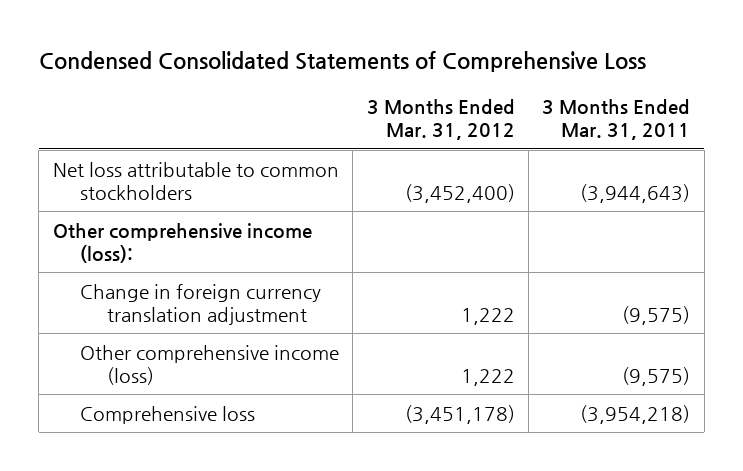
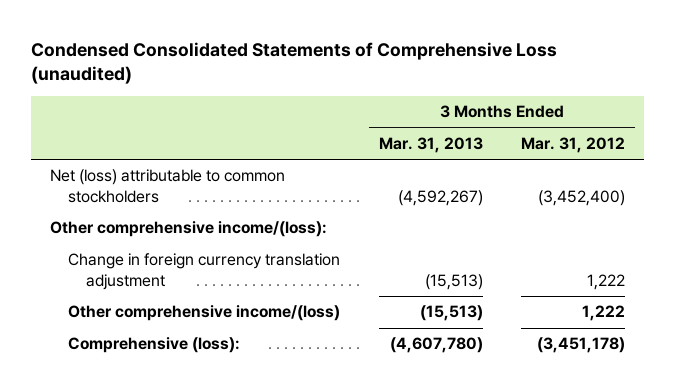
- Condensed Consolidated Statements of Comprehensive Loss
+ Condensed Consolidated Statements of Comprehensive Loss (unaudited)
- | 3 Months Ended Mar. 31, 2012 | 3 Months Ended Mar. 31, 2011
+ | 3 Months Ended Mar. 31, 2013 | 3 Months Ended Mar. 31, 2012
- Net loss attributable to common stockholders | (3,452,400) | (3,944,643)
- Other comprehensive income (loss):
+ Net (loss) attributable to common stockholders | (4,592,267) | (3,452,400)
+ Other comprehensive income/(loss):
- Other comprehensive income (loss) | 1,222 | (9,575)
- Comprehensive loss | (3,451,178) | (3,954,218)
+ Other comprehensive income/(loss) | (15,513) | 1,222
+ Comprehensive (loss): | (4,607,780) | (3,451,178)

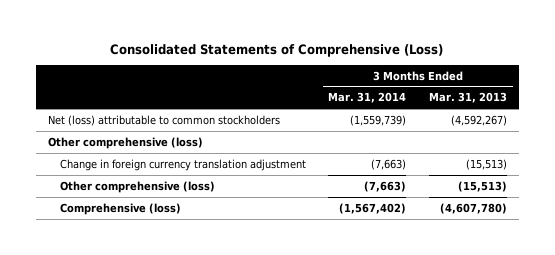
- Condensed Consolidated Statements of Comprehensive Loss (unaudited)
+ Consolidated Statements of Comprehensive (Loss)
- | 3 Months Ended Mar. 31, 2013 | 3 Months Ended Mar. 31, 2012
+ | 3 Months Ended Mar. 31, 2014 | 3 Months Ended Mar. 31, 2013
- Other comprehensive income/(loss):
+ Other comprehensive (loss)
- Other comprehensive income/(loss) | (15,513) | 1,222
- Comprehensive (loss): | (4,607,780) | (3,451,178)
+ Other comprehensive (loss) | (7,663) | (15,513)
+ Comprehensive (loss) | (1,567,402) | (4,607,780)

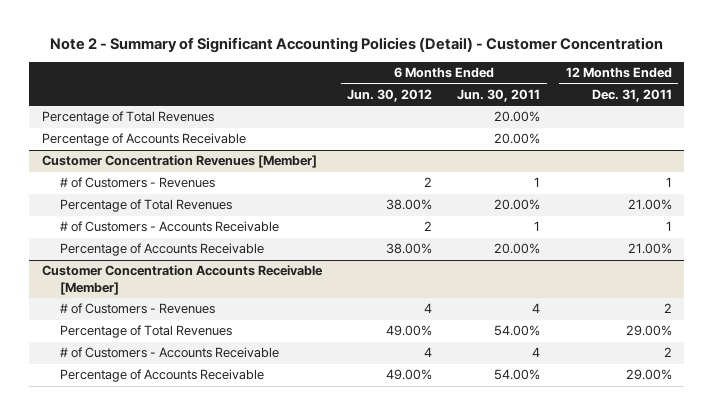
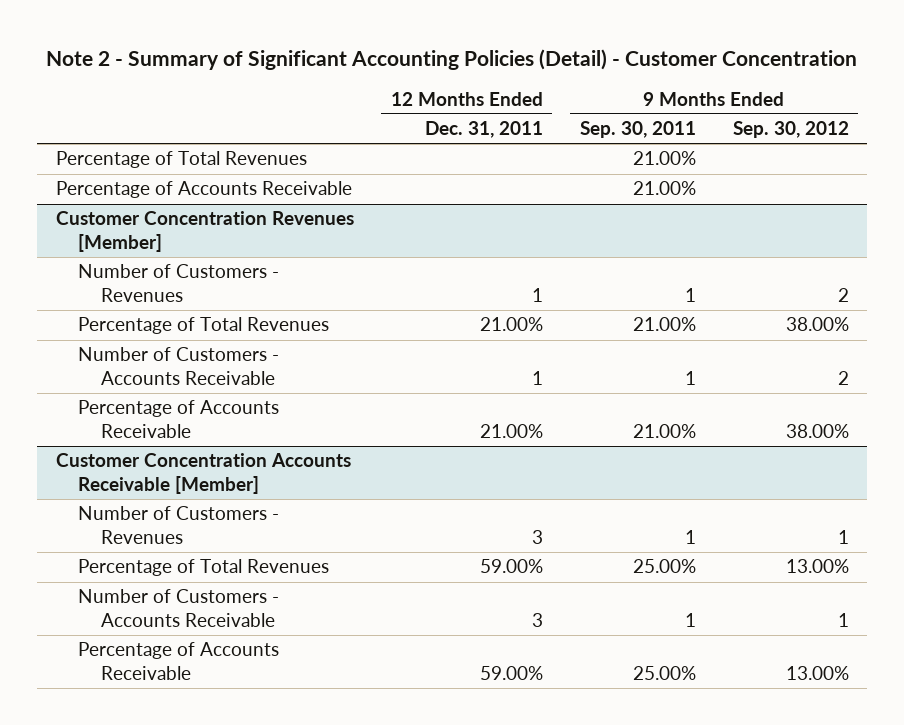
- | 6 Months Ended Jun. 30, 2012 | 6 Months Ended Jun. 30, 2011 | 12 Months Ended Dec. 31, 2011
+ | 12 Months Ended Dec. 31, 2011 | 9 Months Ended Sep. 30, 2011 | 9 Months Ended Sep. 30, 2012
@ Customer Concentration Revenues [Member]
- # of Customers - Revenues | 2 | 1 | 1
+ Number of Customers - Revenues | 1 | 1 | 2
- # of Customers - Accounts Receivable | 2 | 1 | 1
+ Number of Customers - Accounts Receivable | 1 | 1 | 2
@ Customer Concentration Accounts Receivable [Member]
- # of Customers - Revenues | 4 | 4 | 2
- Percentage of Total Revenues | 49.00% | 54.00% | 29.00%
- # of Customers - Accounts Receivable | 4 | 4 | 2
- Percentage of Accounts Receivable | 49.00% | 54.00% | 29.00%
+ Number of Customers - Revenues | 3 | 1 | 1
+ Percentage of Total Revenues | 59.00% | 25.00% | 13.00%
+ Number of Customers - Accounts Receivable | 3 | 1 | 1
+ Percentage of Accounts Receivable | 59.00% | 25.00% | 13.00%

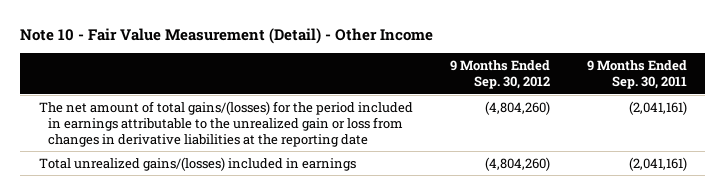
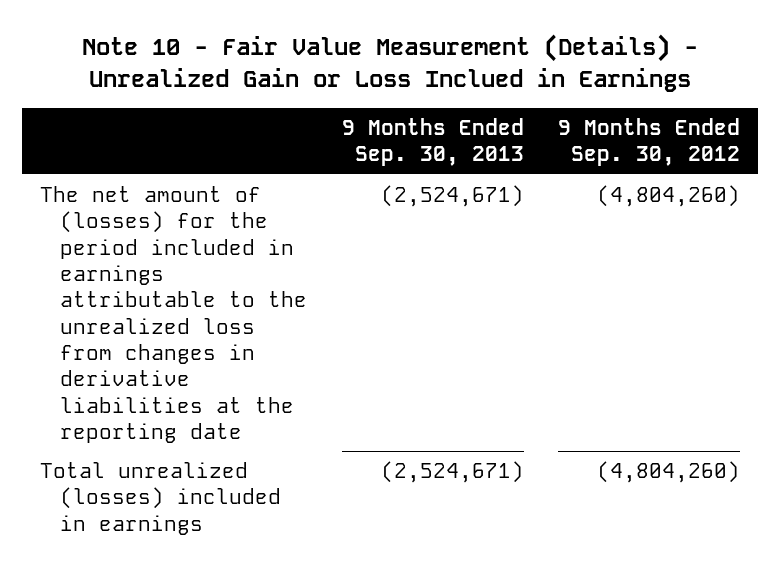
- Note 10 - Fair Value Measurement (Detail) - Other Income
+ Note 10 - Fair Value Measurement (Details) - Unrealized Gain or Loss Inclued in Earnings
- | 9 Months Ended Sep. 30, 2012 | 9 Months Ended Sep. 30, 2011
+ | 9 Months Ended Sep. 30, 2013 | 9 Months Ended Sep. 30, 2012
- The net amount of total gains/(losses) for the period included in earnings attributable to the unrealized gain or loss from changes in derivative liabilities at the reporting date | (4,804,260) | (2,041,161)
- Total unrealized gains/(losses) included in earnings | (4,804,260) | (2,041,161)
+ The net amount of (losses) for the period included in earnings attributable to the unrealized loss from changes in derivative liabilities at the reporting date | (2,524,671) | (4,804,260)
+ Total unrealized (losses) included in earnings | (2,524,671) | (4,804,260)

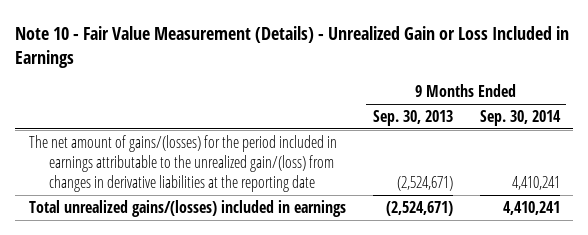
- Note 10 - Fair Value Measurement (Details) - Unrealized Gain or Loss Inclued in Earnings
+ Note 10 - Fair Value Measurement (Details) - Unrealized Gain or Loss Included in Earnings
- | 9 Months Ended Sep. 30, 2013 | 9 Months Ended Sep. 30, 2012
+ | 9 Months Ended Sep. 30, 2013 | 9 Months Ended Sep. 30, 2014
- The net amount of (losses) for the period included in earnings attributable to the unrealized loss from changes in derivative liabilities at the reporting date | (2,524,671) | (4,804,260)
- Total unrealized (losses) included in earnings | (2,524,671) | (4,804,260)
+ The net amount of gains/(losses) for the period included in earnings attributable to the unrealized gain/(loss) from changes in derivative liabilities at the reporting date | (2,524,671) | 4,410,241
+ Total unrealized gains/(losses) included in earnings | (2,524,671) | 4,410,241

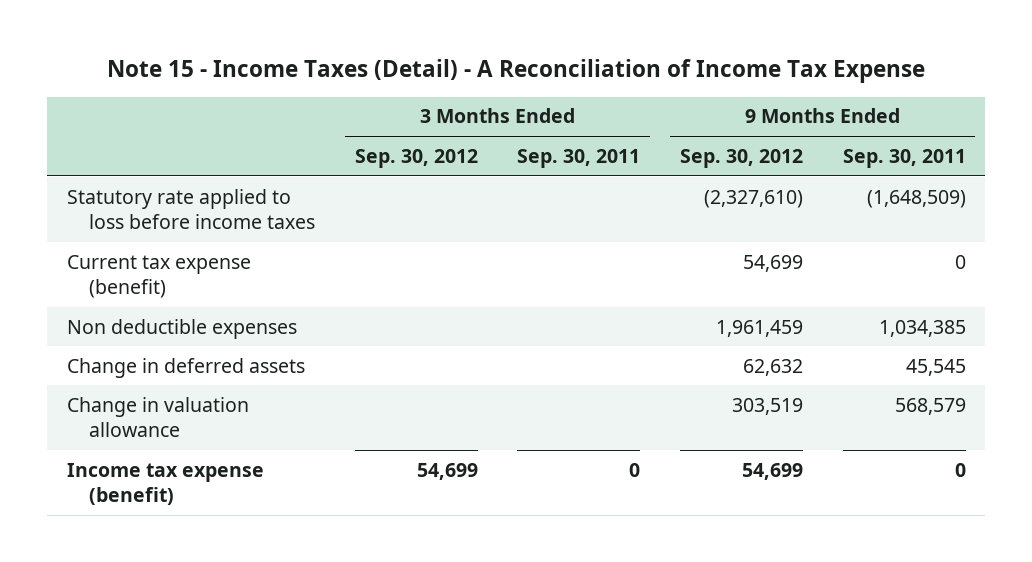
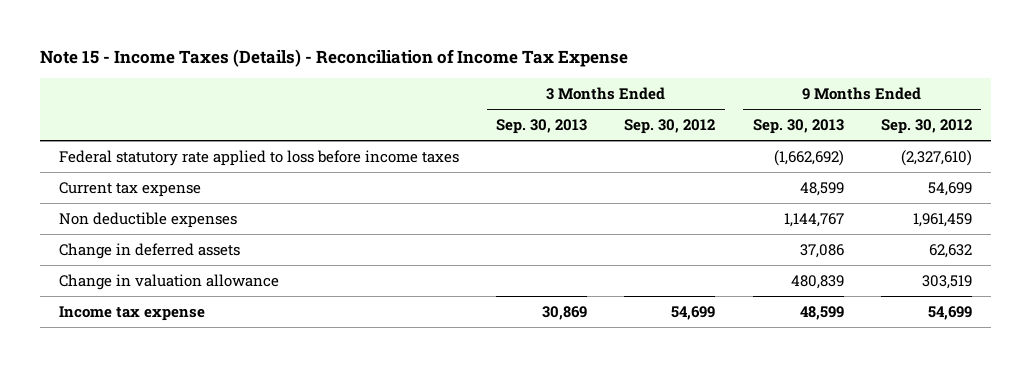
- Note 15 - Income Taxes (Detail) - A Reconciliation of Income Tax Expense
+ Note 15 - Income Taxes (Details) - Reconciliation of Income Tax Expense
- | 3 Months Ended Sep. 30, 2012 | 3 Months Ended Sep. 30, 2011 | 9 Months Ended Sep. 30, 2012 | 9 Months Ended Sep. 30, 2011
+ | 3 Months Ended Sep. 30, 2013 | 3 Months Ended Sep. 30, 2012 | 9 Months Ended Sep. 30, 2013 | 9 Months Ended Sep. 30, 2012
- Statutory rate applied to loss before income taxes | | | (2,327,610) | (1,648,509)
- Current tax expense (benefit) | | | 54,699 | 0
+ Federal statutory rate applied to loss before income taxes | | | (1,662,692) | (2,327,610)
+ Current tax expense | | | 48,599 | 54,699
- Income tax expense (benefit) | 54,699 | 0 | 54,699 | 0
+ Income tax expense | 30,869 | 54,699 | 48,599 | 54,699

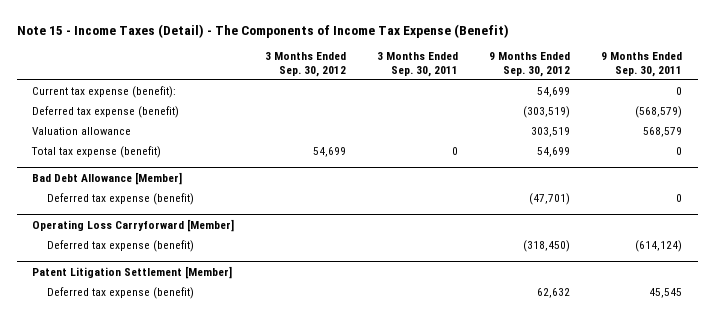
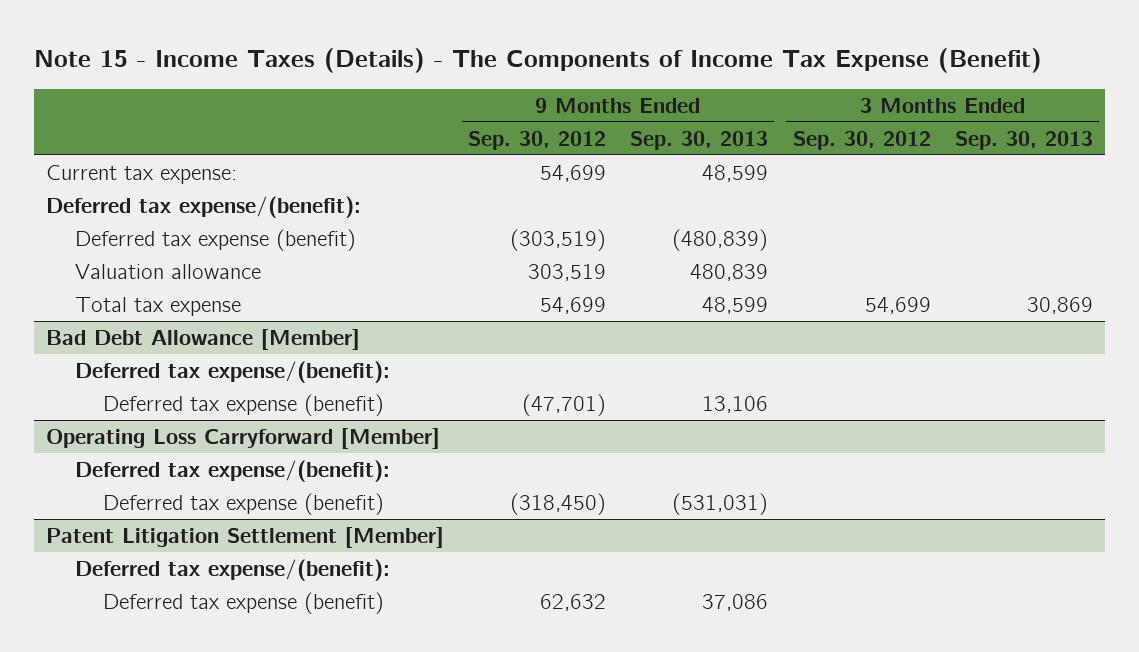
- Note 15 - Income Taxes (Detail) - The Components of Income Tax Expense (Benefit)
+ Note 15 - Income Taxes (Details) - The Components of Income Tax Expense (Benefit)
- | 3 Months Ended Sep. 30, 2012 | 3 Months Ended Sep. 30, 2011 | 9 Months Ended Sep. 30, 2012 | 9 Months Ended Sep. 30, 2011
+ | 9 Months Ended Sep. 30, 2012 | 9 Months Ended Sep. 30, 2013 | 3 Months Ended Sep. 30, 2012 | 3 Months Ended Sep. 30, 2013
- Current tax expense (benefit): | | | 54,699 | 0
+ Current tax expense: | 54,699 | 48,599 | |
+ Deferred tax expense/(benefit):
- Total tax expense (benefit) | 54,699 | 0 | 54,699 | 0
+ Total tax expense | 54,699 | 48,599 | 54,699 | 30,869
@ Bad Debt Allowance [Member]
+ Deferred tax expense/(benefit):
@ Operating Loss Carryforward [Member]
+ Deferred tax expense/(benefit):
@ Patent Litigation Settlement [Member]
+ Deferred tax expense/(benefit):

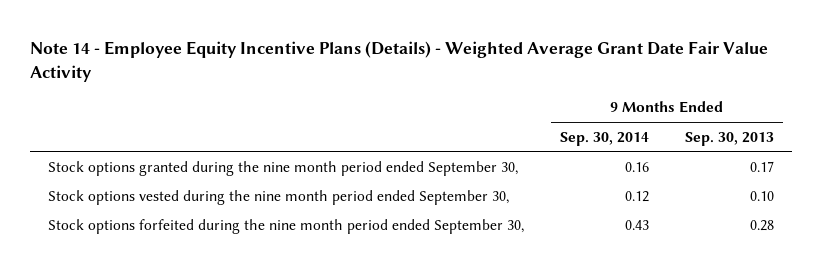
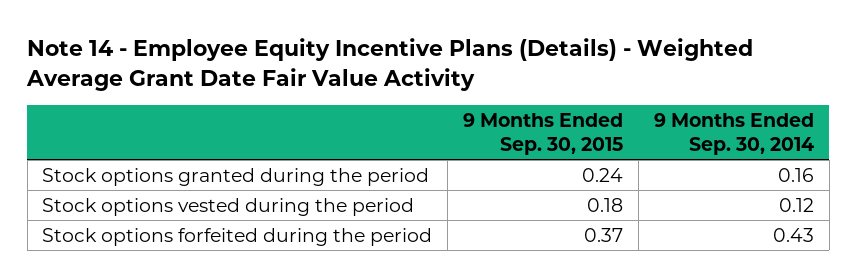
- | 9 Months Ended Sep. 30, 2014 | 9 Months Ended Sep. 30, 2013
+ | 9 Months Ended Sep. 30, 2015 | 9 Months Ended Sep. 30, 2014
- Stock options granted during the nine month period ended September 30, | 0.16 | 0.17
- Stock options vested during the nine month period ended September 30, | 0.12 | 0.10
- Stock options forfeited during the nine month period ended September 30, | 0.43 | 0.28
+ Stock options granted during the period | 0.24 | 0.16
+ Stock options vested during the period | 0.18 | 0.12
+ Stock options forfeited during the period | 0.37 | 0.43

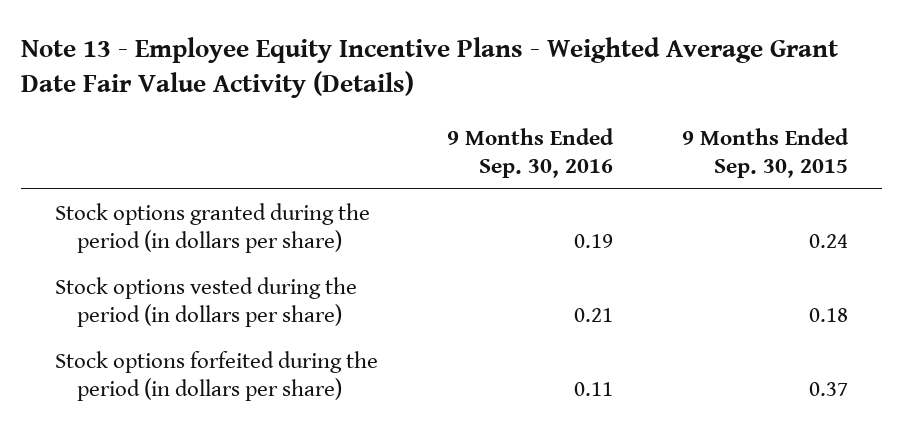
- Note 14 - Employee Equity Incentive Plans (Details) - Weighted Average Grant Date Fair Value Activity
+ Note 13 - Employee Equity Incentive Plans - Weighted Average Grant Date Fair Value Activity (Details)
- | 9 Months Ended Sep. 30, 2015 | 9 Months Ended Sep. 30, 2014
+ | 9 Months Ended Sep. 30, 2016 | 9 Months Ended Sep. 30, 2015
- Stock options granted during the period | 0.24 | 0.16
- Stock options vested during the period | 0.18 | 0.12
- Stock options forfeited during the period | 0.37 | 0.43
+ Stock options granted during the period (in dollars per share) | 0.19 | 0.24
+ Stock options vested during the period (in dollars per share) | 0.21 | 0.18
+ Stock options forfeited during the period (in dollars per share) | 0.11 | 0.37

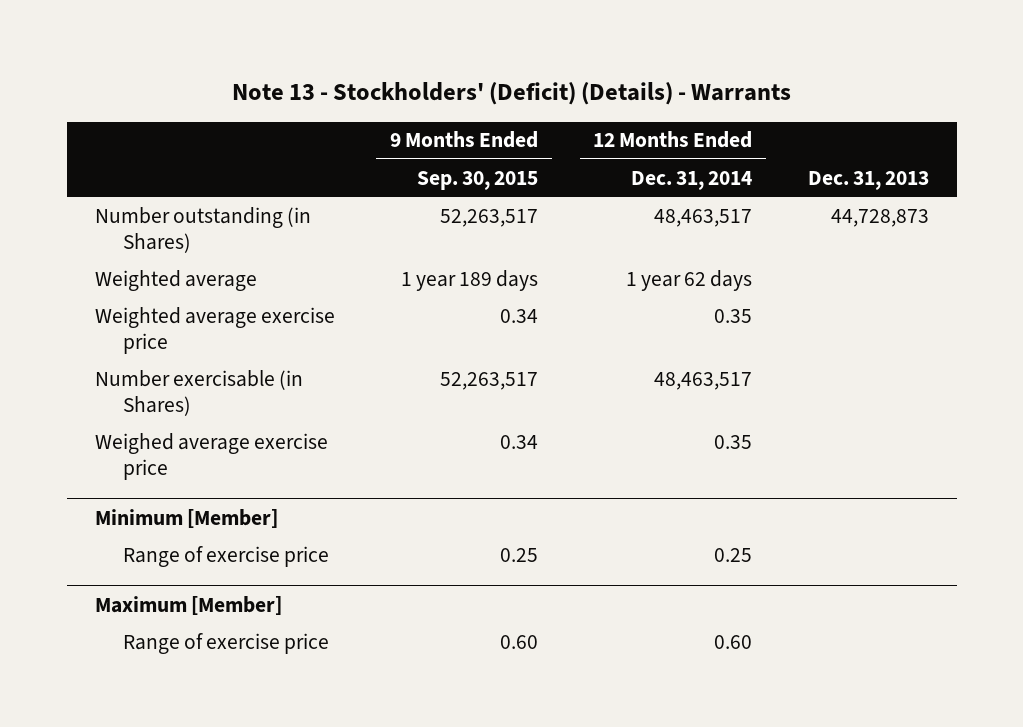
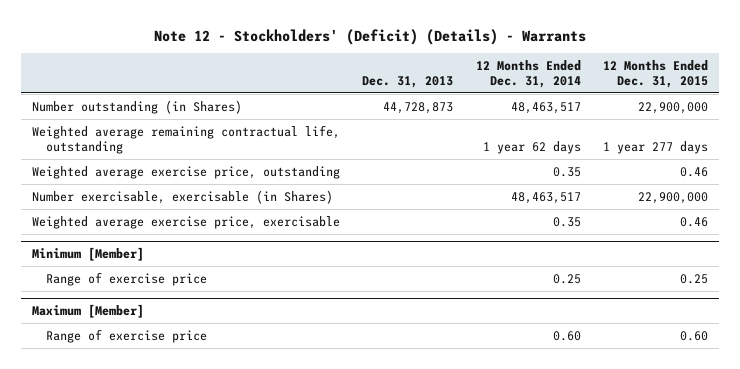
- Note 13 - Stockholders' (Deficit) (Details) - Warrants
+ Note 12 - Stockholders' (Deficit) (Details) - Warrants
- | 9 Months Ended Sep. 30, 2015 | 12 Months Ended Dec. 31, 2014 | Dec. 31, 2013
+ | Dec. 31, 2013 | 12 Months Ended Dec. 31, 2014 | 12 Months Ended Dec. 31, 2015
- Weighted average | 1 year 189 days | 1 year 62 days |
- Weighted average exercise price | 0.34 | 0.35 |
- Number exercisable (in Shares) | 52,263,517 | 48,463,517 |
- Weighed average exercise price | 0.34 | 0.35 |
+ Weighted average remaining contractual life, outstanding | | 1 year 62 days | 1 year 277 days
+ Weighted average exercise price, outstanding | | 0.35 | 0.46
+ Number exercisable, exercisable (in Shares) | | 48,463,517 | 22,900,000
+ Weighted average exercise price, exercisable | | 0.35 | 0.46

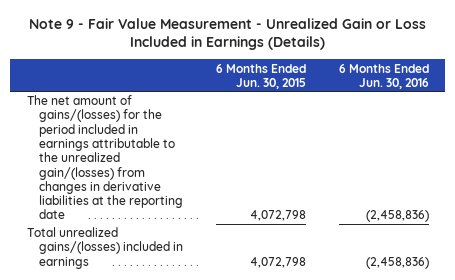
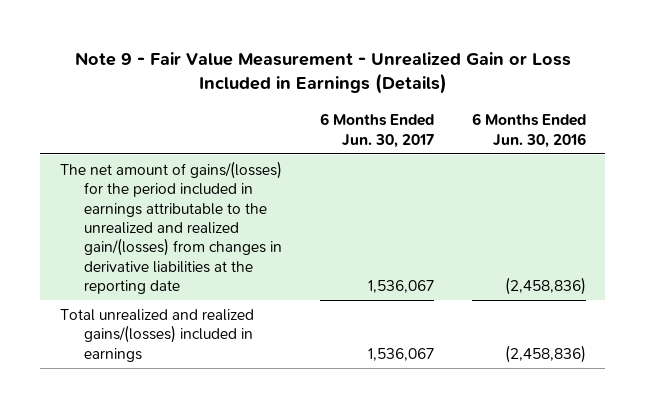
- | 6 Months Ended Jun. 30, 2015 | 6 Months Ended Jun. 30, 2016
+ | 6 Months Ended Jun. 30, 2017 | 6 Months Ended Jun. 30, 2016
- The net amount of gains/(losses) for the period included in earnings attributable to the unrealized gain/(losses) from changes in derivative liabilities at the reporting date | 4,072,798 | (2,458,836)
- Total unrealized gains/(losses) included in earnings | 4,072,798 | (2,458,836)
+ The net amount of gains/(losses) for the period included in earnings attributable to the unrealized and realized gain/(losses) from changes in derivative liabilities at the reporting date | 1,536,067 | (2,458,836)
+ Total unrealized and realized gains/(losses) included in earnings | 1,536,067 | (2,458,836)

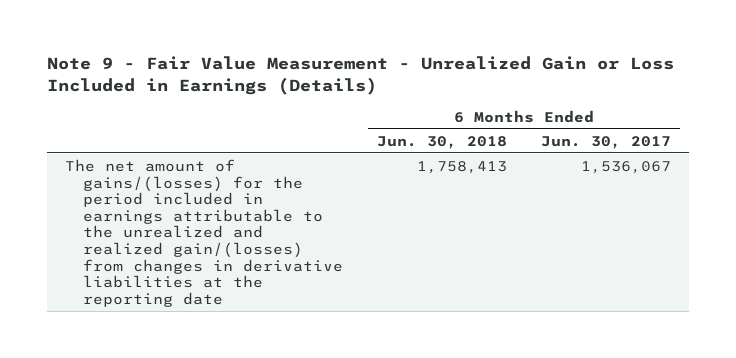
- | 6 Months Ended Jun. 30, 2017 | 6 Months Ended Jun. 30, 2016
+ | 6 Months Ended Jun. 30, 2018 | 6 Months Ended Jun. 30, 2017
- Total unrealized and realized gains/(losses) included in earnings | 1,536,067 | (2,458,836)

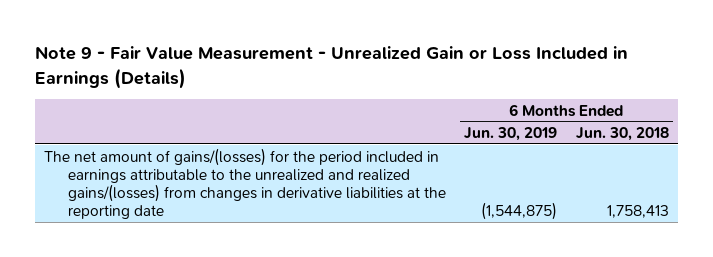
- | 6 Months Ended Jun. 30, 2018 | 6 Months Ended Jun. 30, 2017
+ | 6 Months Ended Jun. 30, 2019 | 6 Months Ended Jun. 30, 2018
- The net amount of gains/(losses) for the period included in earnings attributable to the unrealized and realized gain/(losses) from changes in derivative liabilities at the reporting date | 1,758,413 | 1,536,067
+ The net amount of gains/(losses) for the period included in earnings attributable to the unrealized and realized gains/(losses) from changes in derivative liabilities at the reporting date | (1,544,875) | 1,758,413

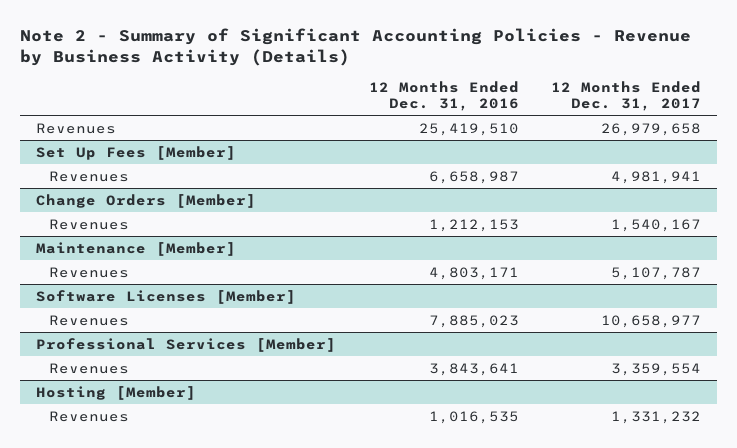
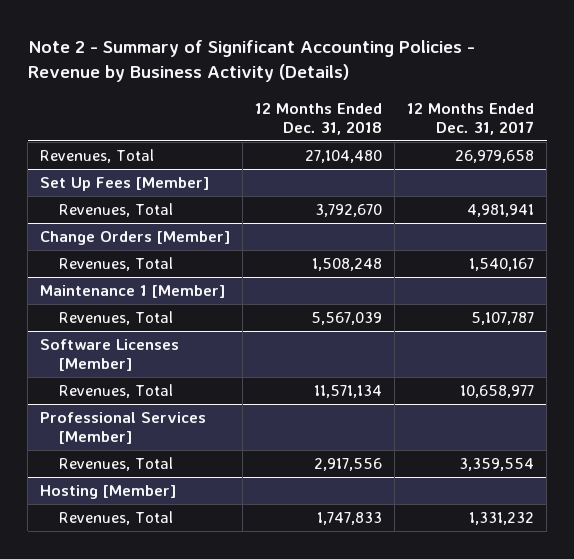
- | 12 Months Ended Dec. 31, 2016 | 12 Months Ended Dec. 31, 2017
+ | 12 Months Ended Dec. 31, 2018 | 12 Months Ended Dec. 31, 2017
- Revenues | 25,419,510 | 26,979,658
+ Revenues, Total | 27,104,480 | 26,979,658
@ Set Up Fees [Member]
- Revenues | 6,658,987 | 4,981,941
+ Revenues, Total | 3,792,670 | 4,981,941
@ Change Orders [Member]
- Revenues | 1,212,153 | 1,540,167
- Maintenance [Member]
- Revenues | 4,803,171 | 5,107,787
@ Change Orders [Member]
+ Revenues, Total | 1,508,248 | 1,540,167
+ Maintenance 1 [Member]
+ Revenues, Total | 5,567,039 | 5,107,787
@ Software Licenses [Member]
- Revenues | 7,885,023 | 10,658,977
+ Revenues, Total | 11,571,134 | 10,658,977
@ Professional Services [Member]
- Revenues | 3,843,641 | 3,359,554
+ Revenues, Total | 2,917,556 | 3,359,554
@ Hosting [Member]
- Revenues | 1,016,535 | 1,331,232
+ Revenues, Total | 1,747,833 | 1,331,232

